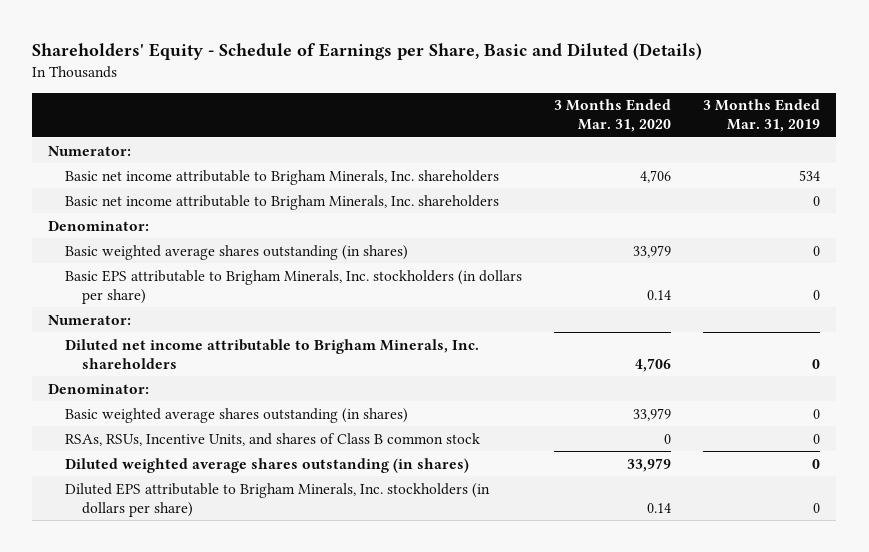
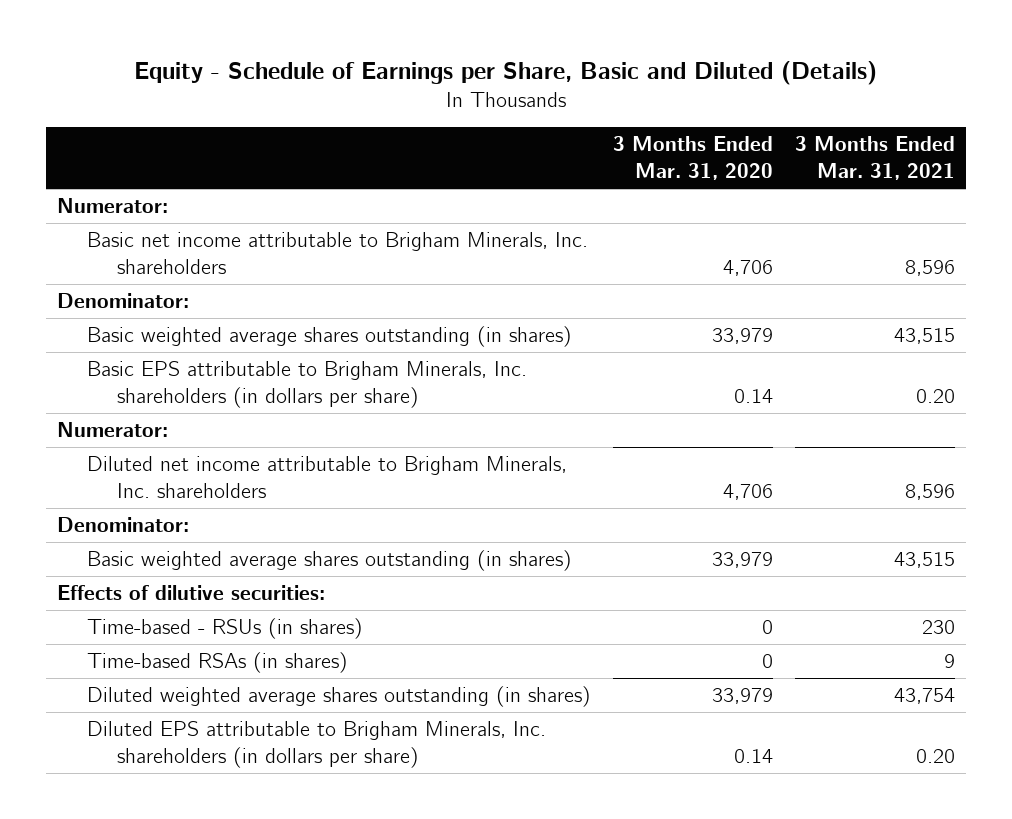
- Shareholders' Equity - Schedule of Earnings per Share, Basic and Diluted (Details)
+ Equity - Schedule of Earnings per Share, Basic and Diluted (Details)
- | 3 Months Ended Mar. 31, 2020 | 3 Months Ended Mar. 31, 2019
+ | 3 Months Ended Mar. 31, 2020 | 3 Months Ended Mar. 31, 2021
- Basic net income attributable to Brigham Minerals, Inc. shareholders | | 0
- Basic EPS attributable to Brigham Minerals, Inc. stockholders (in dollars per share) | 0.14 | 0
+ Basic EPS attributable to Brigham Minerals, Inc. shareholders (in dollars per share) | 0.14 | 0.20
- RSAs, RSUs, Incentive Units, and shares of Class B common stock | 0 | 0
+ Effects of dilutive securities:
+ Time-based - RSUs (in shares) | 0 | 230
+ Time-based RSAs (in shares) | 0 | 9
- Diluted EPS attributable to Brigham Minerals, Inc. stockholders (in dollars per share) | 0.14 | 0
+ Diluted EPS attributable to Brigham Minerals, Inc. shareholders (in dollars per share) | 0.14 | 0.20

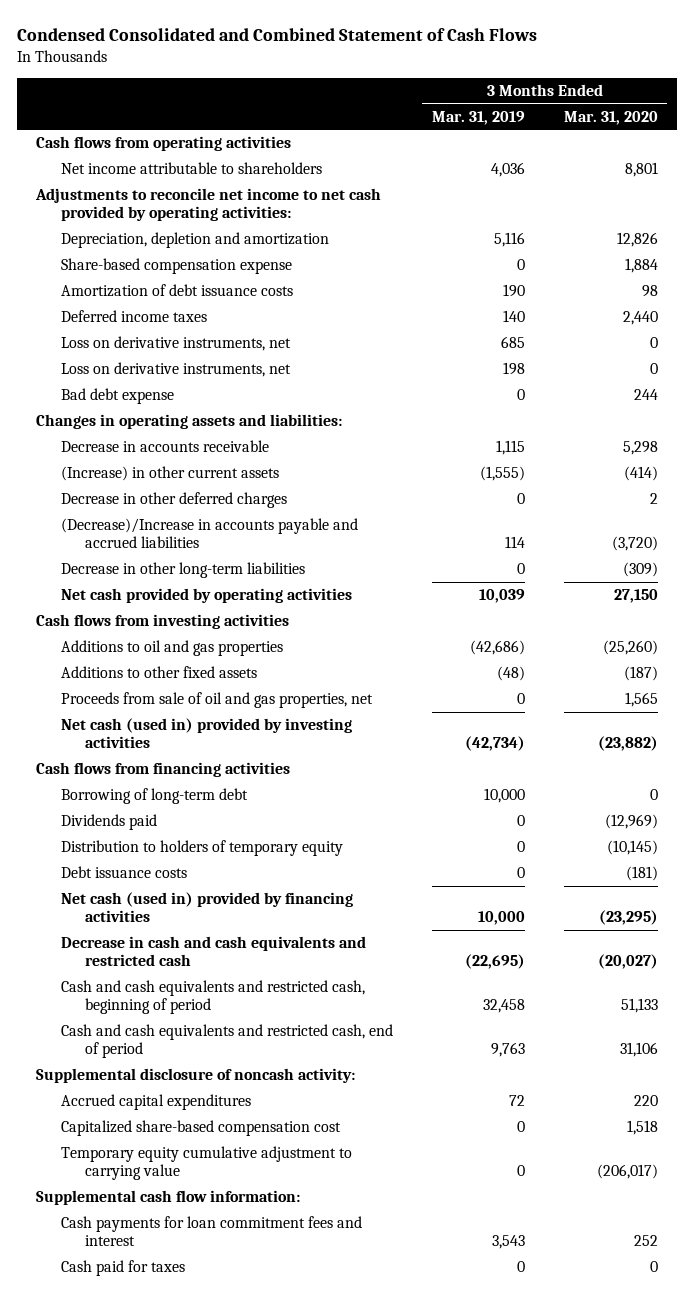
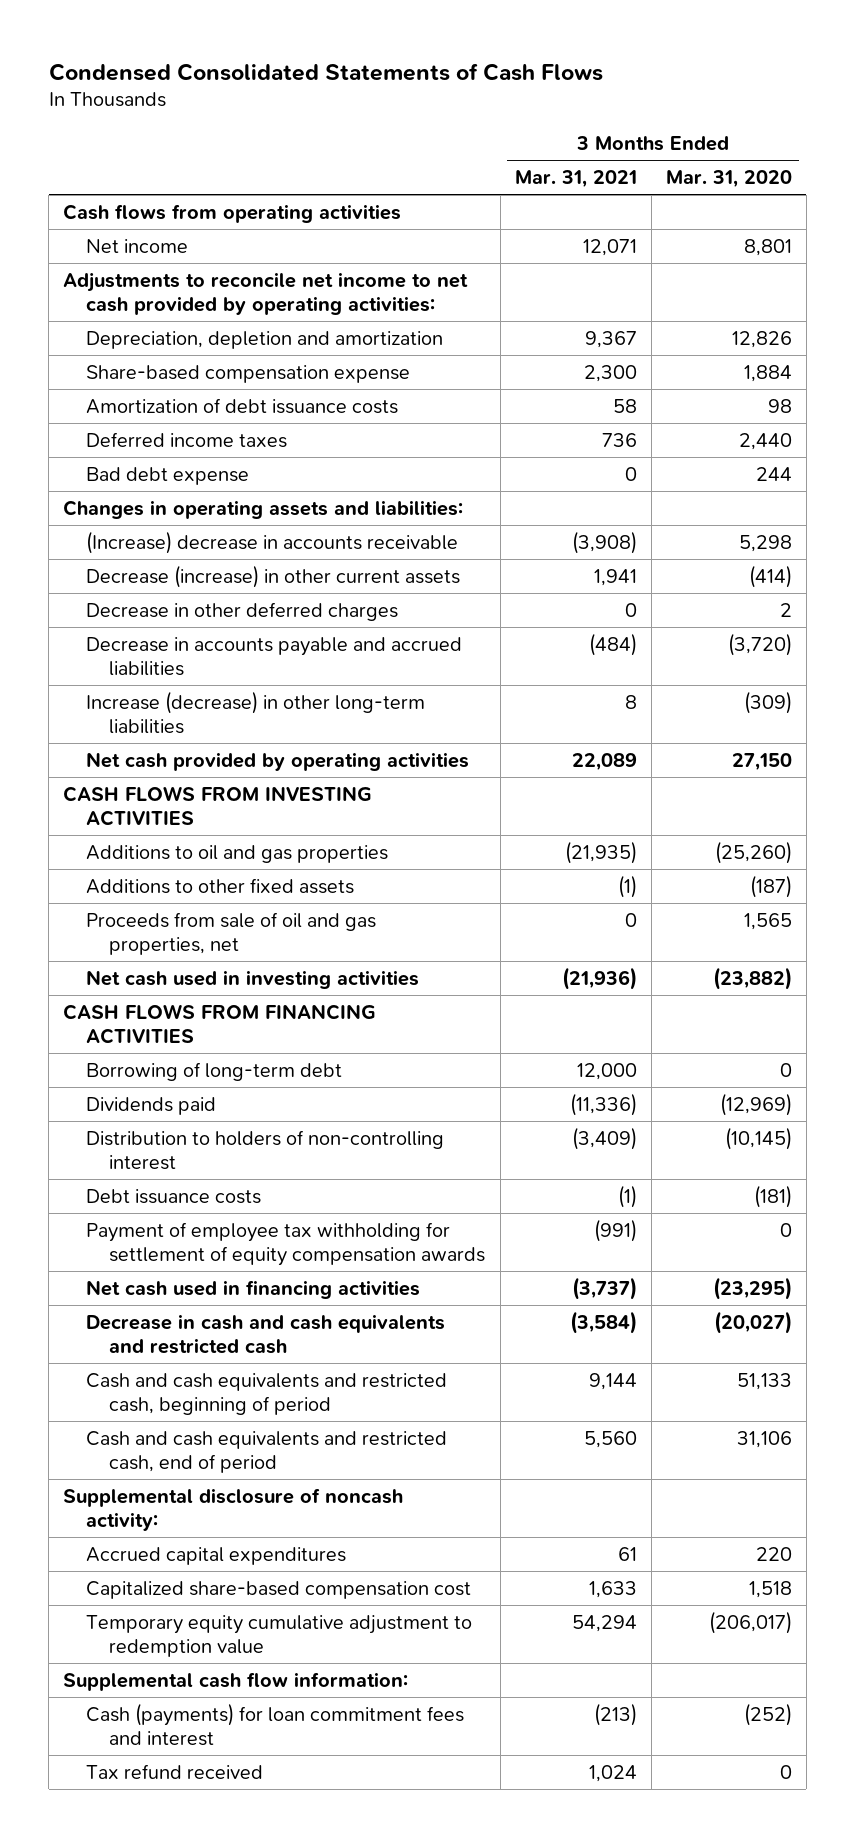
- Condensed Consolidated and Combined Statement of Cash Flows
+ Condensed Consolidated Statements of Cash Flows
- | 3 Months Ended Mar. 31, 2019 | 3 Months Ended Mar. 31, 2020
+ | 3 Months Ended Mar. 31, 2021 | 3 Months Ended Mar. 31, 2020
- Net income attributable to shareholders | 4,036 | 8,801
+ Net income | 12,071 | 8,801
- Loss on derivative instruments, net | 685 | 0
- Loss on derivative instruments, net | 198 | 0
- Decrease in accounts receivable | 1,115 | 5,298
- (Increase) in other current assets | (1,555) | (414)
+ (Increase) decrease in accounts receivable | (3,908) | 5,298
+ Decrease (increase) in other current assets | 1,941 | (414)
- (Decrease)/Increase in accounts payable and accrued liabilities | 114 | (3,720)
- Decrease in other long-term liabilities | 0 | (309)
+ Decrease in accounts payable and accrued liabilities | (484) | (3,720)
+ Increase (decrease) in other long-term liabilities | 8 | (309)
- Cash flows from investing activities
+ CASH FLOWS FROM INVESTING ACTIVITIES
- Net cash (used in) provided by investing activities | (42,734) | (23,882)
- Cash flows from financing activities
+ Net cash used in investing activities | (21,936) | (23,882)
+ CASH FLOWS FROM FINANCING ACTIVITIES
- Distribution to holders of temporary equity | 0 | (10,145)
+ Distribution to holders of non-controlling interest | (3,409) | (10,145)
- Net cash (used in) provided by financing activities | 10,000 | (23,295)
+ Payment of employee tax withholding for settlement of equity compensation awards | (991) | 0
+ Net cash used in financing activities | (3,737) | (23,295)
- Temporary equity cumulative adjustment to carrying value | 0 | (206,017)
+ Temporary equity cumulative adjustment to redemption value | 54,294 | (206,017)
- Cash payments for loan commitment fees and interest | 3,543 | 252
- Cash paid for taxes | 0 | 0
+ Cash (payments) for loan commitment fees and interest | (213) | (252)
+ Tax refund received | 1,024 | 0

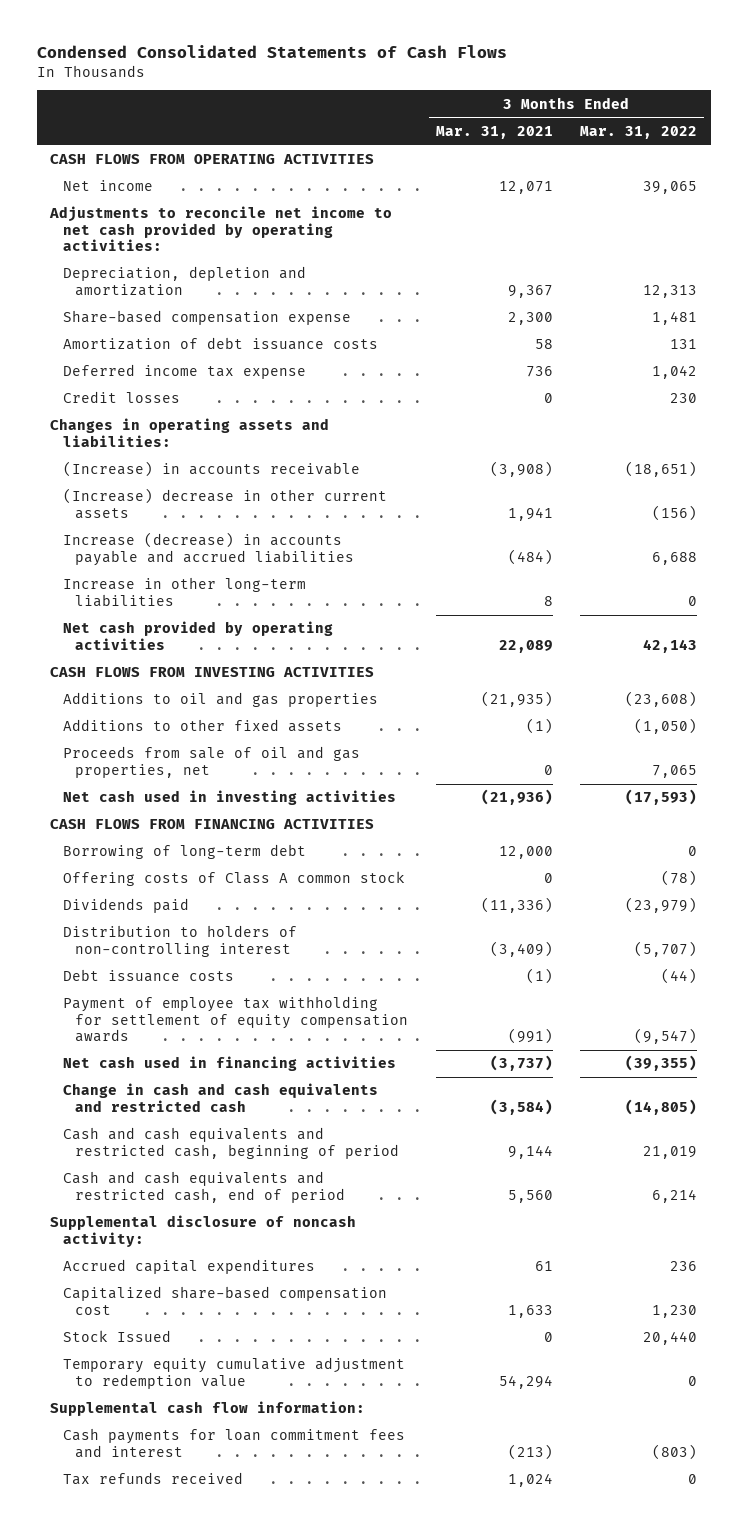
- | 3 Months Ended Mar. 31, 2021 | 3 Months Ended Mar. 31, 2020
+ | 3 Months Ended Mar. 31, 2021 | 3 Months Ended Mar. 31, 2022
- Cash flows from operating activities
+ CASH FLOWS FROM OPERATING ACTIVITIES
- Deferred income taxes | 736 | 2,440
- Bad debt expense | 0 | 244
+ Deferred income tax expense | 736 | 1,042
+ Credit losses | 0 | 230
- (Increase) decrease in accounts receivable | (3,908) | 5,298
- Decrease (increase) in other current assets | 1,941 | (414)
- Decrease in other deferred charges | 0 | 2
- Decrease in accounts payable and accrued liabilities | (484) | (3,720)
- Increase (decrease) in other long-term liabilities | 8 | (309)
+ (Increase) in accounts receivable | (3,908) | (18,651)
+ (Increase) decrease in other current assets | 1,941 | (156)
+ Increase (decrease) in accounts payable and accrued liabilities | (484) | 6,688
+ Increase in other long-term liabilities | 8 | 0
+ Offering costs of Class A common stock | 0 | (78)
- Decrease in cash and cash equivalents and restricted cash | (3,584) | (20,027)
+ Change in cash and cash equivalents and restricted cash | (3,584) | (14,805)
+ Stock Issued | 0 | 20,440
- Cash (payments) for loan commitment fees and interest | (213) | (252)
- Tax refund received | 1,024 | 0
+ Cash payments for loan commitment fees and interest | (213) | (803)
+ Tax refunds received | 1,024 | 0

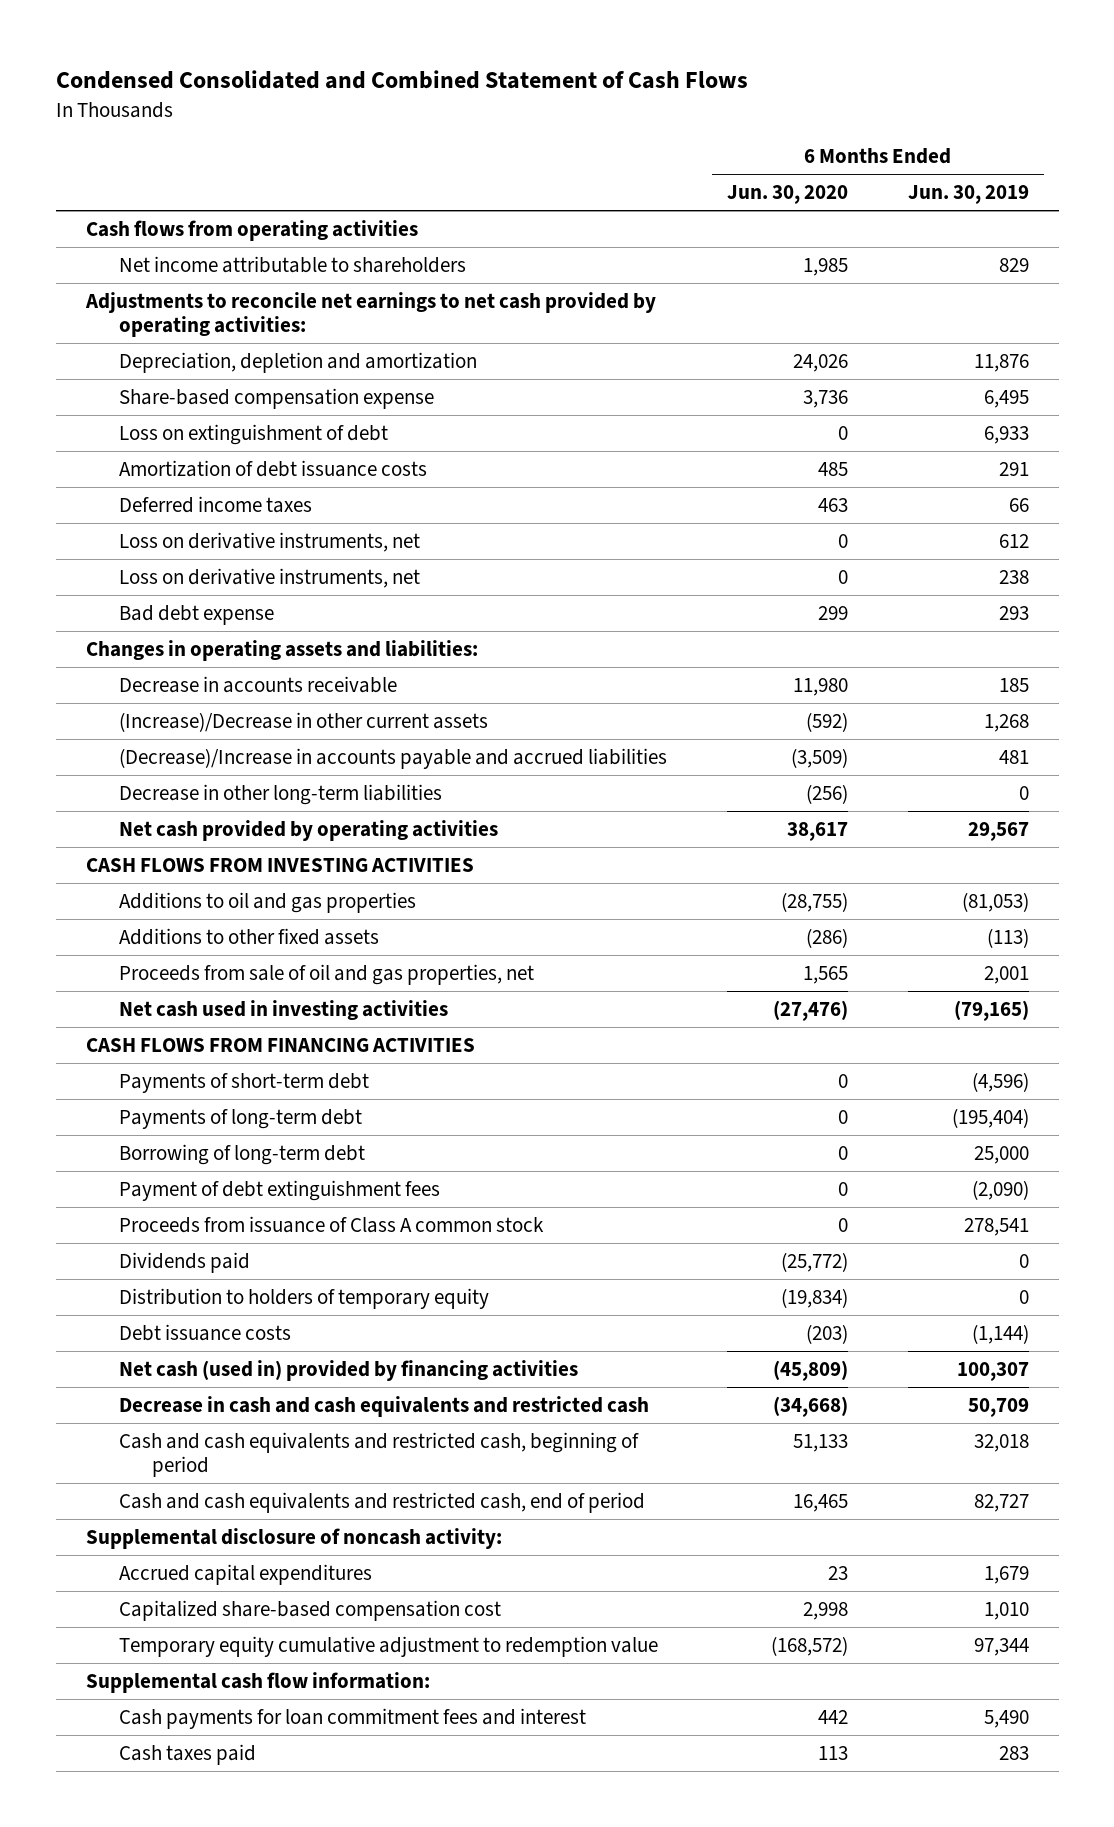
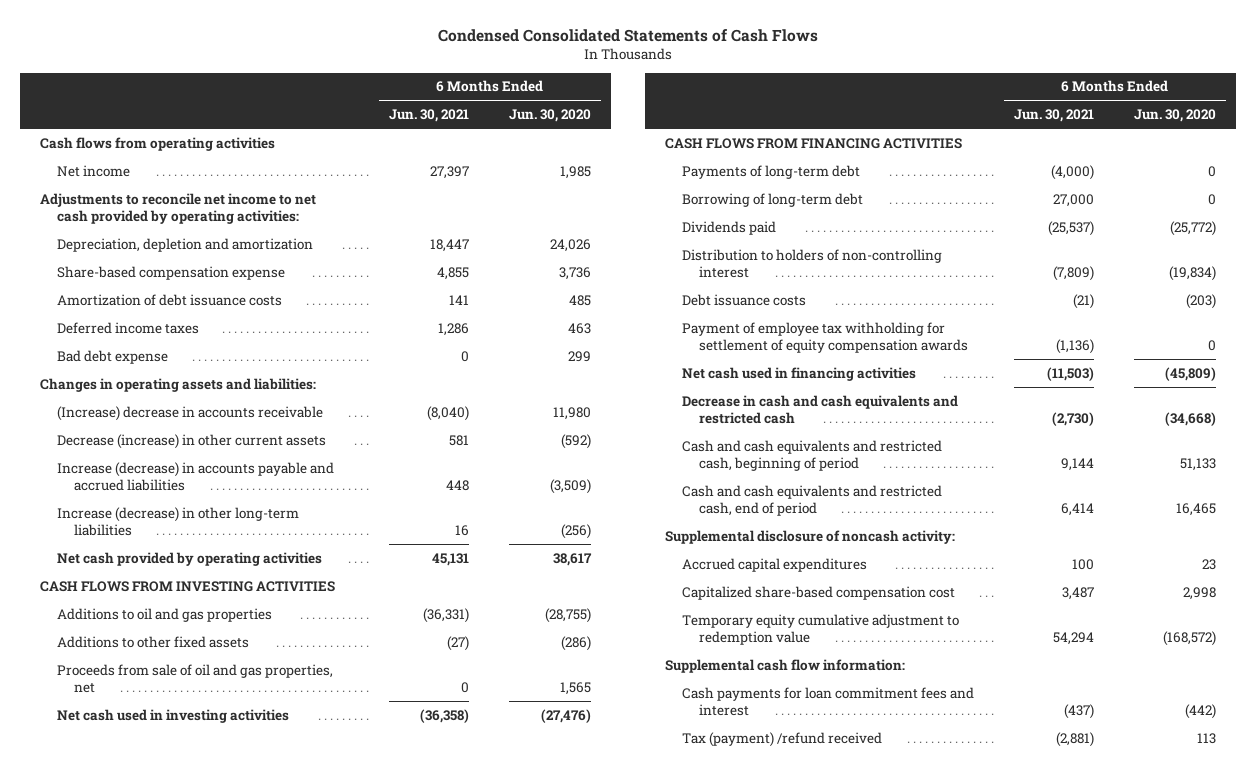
- Condensed Consolidated and Combined Statement of Cash Flows
+ Condensed Consolidated Statements of Cash Flows
- | 6 Months Ended Jun. 30, 2020 | 6 Months Ended Jun. 30, 2019
+ | 6 Months Ended Jun. 30, 2021 | 6 Months Ended Jun. 30, 2020
- Net income attributable to shareholders | 1,985 | 829
- Adjustments to reconcile net earnings to net cash provided by operating activities:
+ Net income | 27,397 | 1,985
+ Adjustments to reconcile net income to net cash provided by operating activities:
- Loss on extinguishment of debt | 0 | 6,933
- Loss on derivative instruments, net | 0 | 612
- Loss on derivative instruments, net | 0 | 238
- Decrease in accounts receivable | 11,980 | 185
- (Increase)/Decrease in other current assets | (592) | 1,268
- (Decrease)/Increase in accounts payable and accrued liabilities | (3,509) | 481
- Decrease in other long-term liabilities | (256) | 0
+ (Increase) decrease in accounts receivable | (8,040) | 11,980
+ Decrease (increase) in other current assets | 581 | (592)
+ Increase (decrease) in accounts payable and accrued liabilities | 448 | (3,509)
+ Increase (decrease) in other long-term liabilities | 16 | (256)
- Payments of short-term debt | 0 | (4,596)
- Payment of debt extinguishment fees | 0 | (2,090)
- Proceeds from issuance of Class A common stock | 0 | 278,541
- Distribution to holders of temporary equity | (19,834) | 0
+ Distribution to holders of non-controlling interest | (7,809) | (19,834)
- Net cash (used in) provided by financing activities | (45,809) | 100,307
+ Payment of employee tax withholding for settlement of equity compensation awards | (1,136) | 0
+ Net cash used in financing activities | (11,503) | (45,809)
- Cash payments for loan commitment fees and interest | 442 | 5,490
- Cash taxes paid | 113 | 283
+ Cash payments for loan commitment fees and interest | (437) | (442)
+ Tax (payment) /refund received | (2,881) | 113

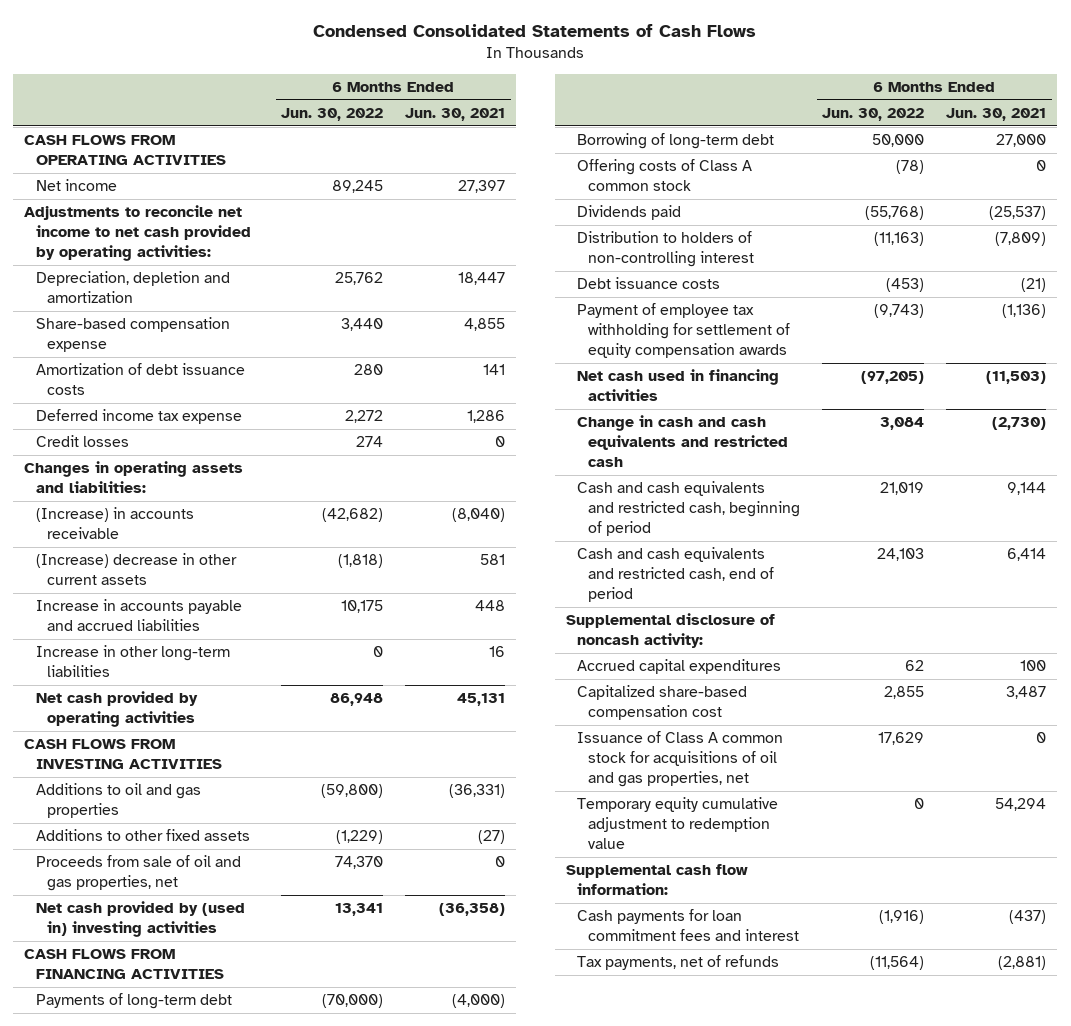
- | 6 Months Ended Jun. 30, 2021 | 6 Months Ended Jun. 30, 2020
+ | 6 Months Ended Jun. 30, 2022 | 6 Months Ended Jun. 30, 2021
- Cash flows from operating activities
+ CASH FLOWS FROM OPERATING ACTIVITIES
- Deferred income taxes | 1,286 | 463
- Bad debt expense | 0 | 299
+ Deferred income tax expense | 2,272 | 1,286
+ Credit losses | 274 | 0
- (Increase) decrease in accounts receivable | (8,040) | 11,980
- Decrease (increase) in other current assets | 581 | (592)
- Increase (decrease) in accounts payable and accrued liabilities | 448 | (3,509)
- Increase (decrease) in other long-term liabilities | 16 | (256)
+ (Increase) in accounts receivable | (42,682) | (8,040)
+ (Increase) decrease in other current assets | (1,818) | 581
+ Increase in accounts payable and accrued liabilities | 10,175 | 448
+ Increase in other long-term liabilities | 0 | 16
- Net cash used in investing activities | (36,358) | (27,476)
+ Net cash provided by (used in) investing activities | 13,341 | (36,358)
+ Offering costs of Class A common stock | (78) | 0
- Decrease in cash and cash equivalents and restricted cash | (2,730) | (34,668)
+ Change in cash and cash equivalents and restricted cash | 3,084 | (2,730)
+ Issuance of Class A common stock for acquisitions of oil and gas properties, net | 17,629 | 0
- Tax (payment) /refund received | (2,881) | 113
+ Tax payments, net of refunds | (11,564) | (2,881)

